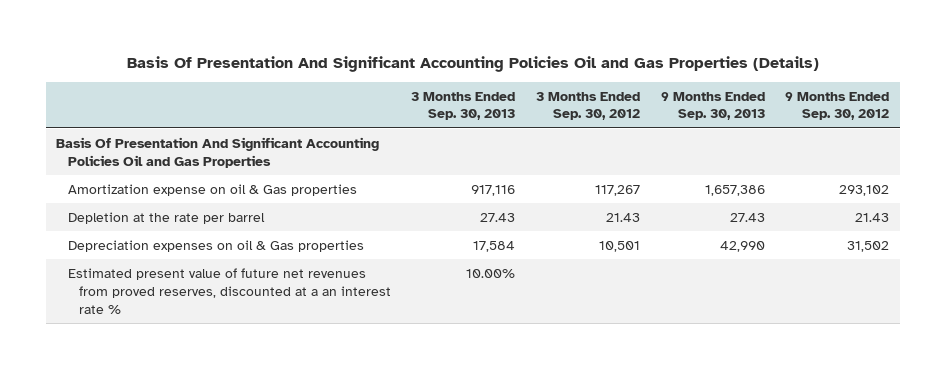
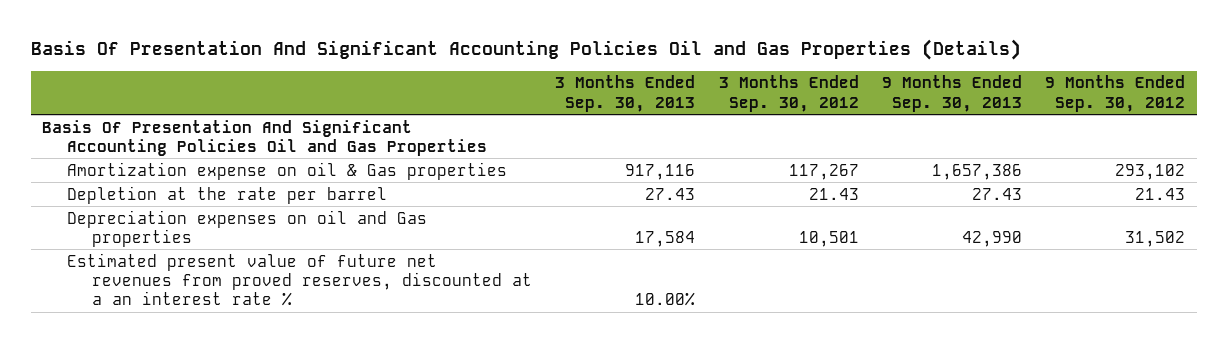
- Depreciation expenses on oil & Gas properties | 17,584 | 10,501 | 42,990 | 31,502
+ Depreciation expenses on oil and Gas properties | 17,584 | 10,501 | 42,990 | 31,502

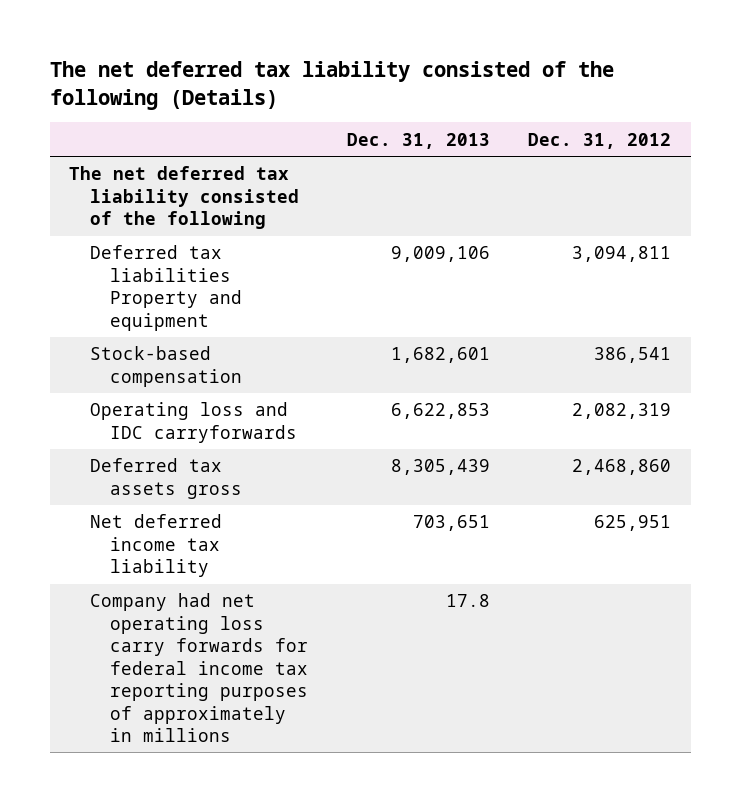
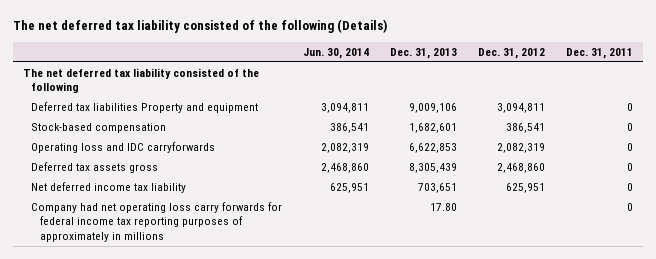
- | Dec. 31, 2013 | Dec. 31, 2012
+ | Jun. 30, 2014 | Dec. 31, 2013 | Dec. 31, 2012 | Dec. 31, 2011
- Company had net operating loss carry forwards for federal income tax reporting purposes of approximately in millions | 17.8 |
+ Company had net operating loss carry forwards for federal income tax reporting purposes of approximately in millions | | 17.80 | | 0

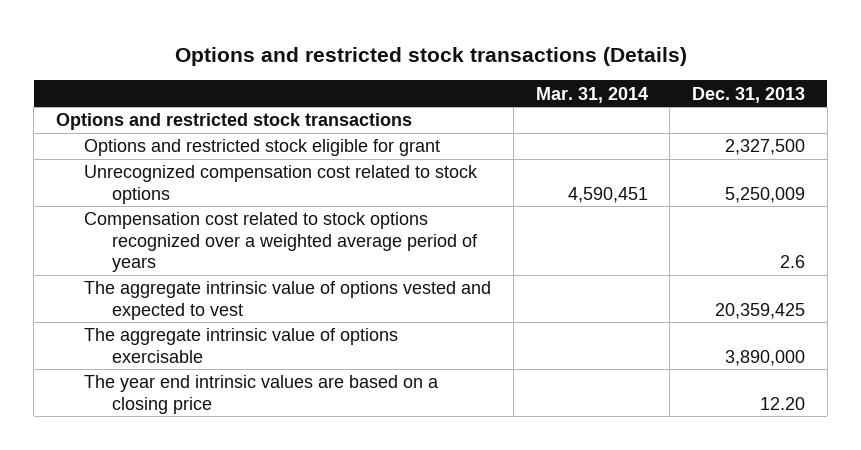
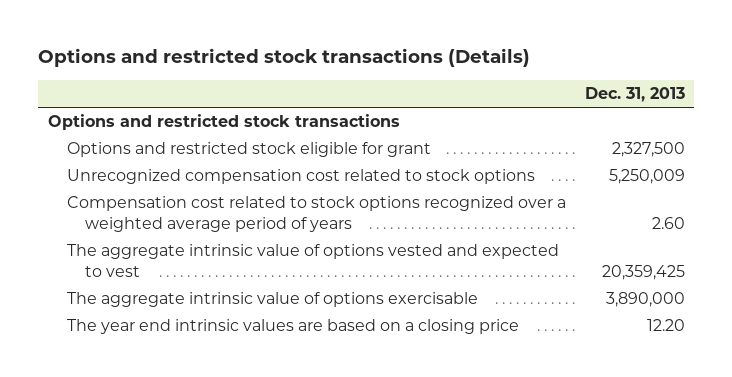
- | Mar. 31, 2014 | Dec. 31, 2013
+ | Dec. 31, 2013
- Compensation cost related to stock options recognized over a weighted average period of years | | 2.6
+ Compensation cost related to stock options recognized over a weighted average period of years | 2.60

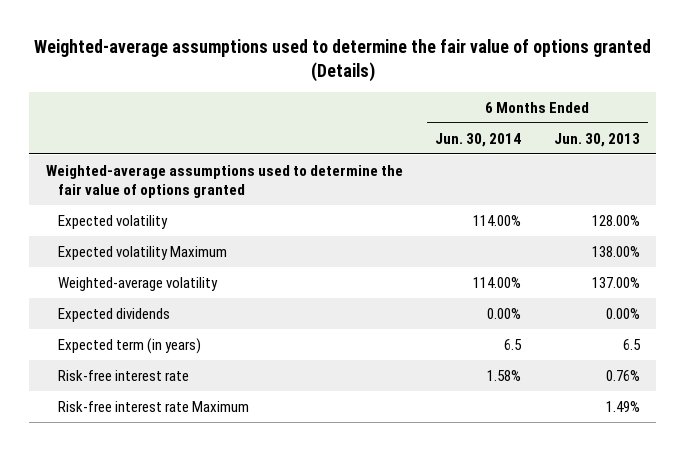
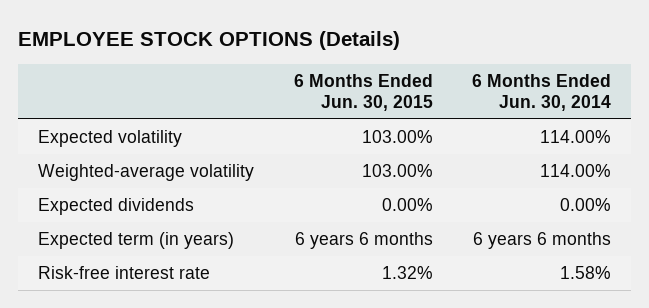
- Weighted-average assumptions used to determine the fair value of options granted (Details)
+ EMPLOYEE STOCK OPTIONS (Details)
- | 6 Months Ended Jun. 30, 2014 | 6 Months Ended Jun. 30, 2013
+ | 6 Months Ended Jun. 30, 2015 | 6 Months Ended Jun. 30, 2014
- Weighted-average assumptions used to determine the fair value of options granted
- Expected volatility Maximum | | 138.00%
- Expected term (in years) | 6.5 | 6.5
+ Expected term (in years) | 6 years 6 months | 6 years 6 months
- Risk-free interest rate Maximum | | 1.49%

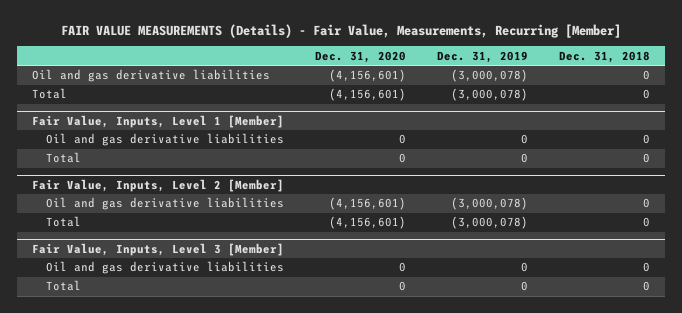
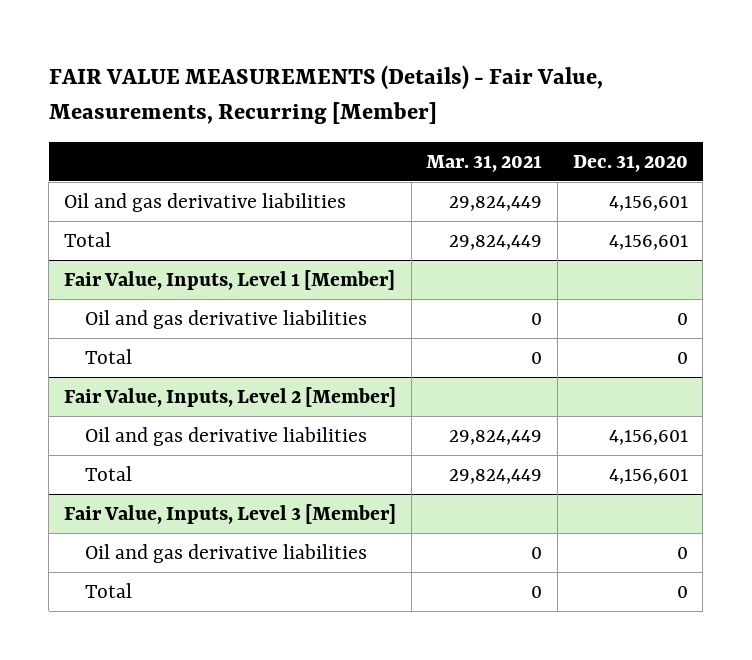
- | Dec. 31, 2020 | Dec. 31, 2019 | Dec. 31, 2018
+ | Mar. 31, 2021 | Dec. 31, 2020
- Oil and gas derivative liabilities | (4,156,601) | (3,000,078) | 0
- Total | (4,156,601) | (3,000,078) | 0
+ Oil and gas derivative liabilities | 29,824,449 | 4,156,601
+ Total | 29,824,449 | 4,156,601
@ Fair Value, Inputs, Level 2 [Member]
- Oil and gas derivative liabilities | (4,156,601) | (3,000,078) | 0
- Total | (4,156,601) | (3,000,078) | 0
+ Oil and gas derivative liabilities | 29,824,449 | 4,156,601
+ Total | 29,824,449 | 4,156,601

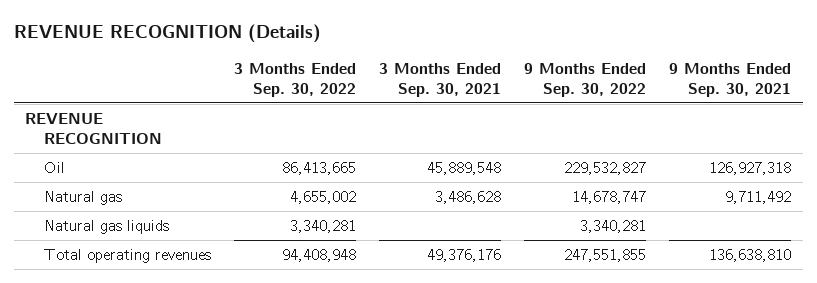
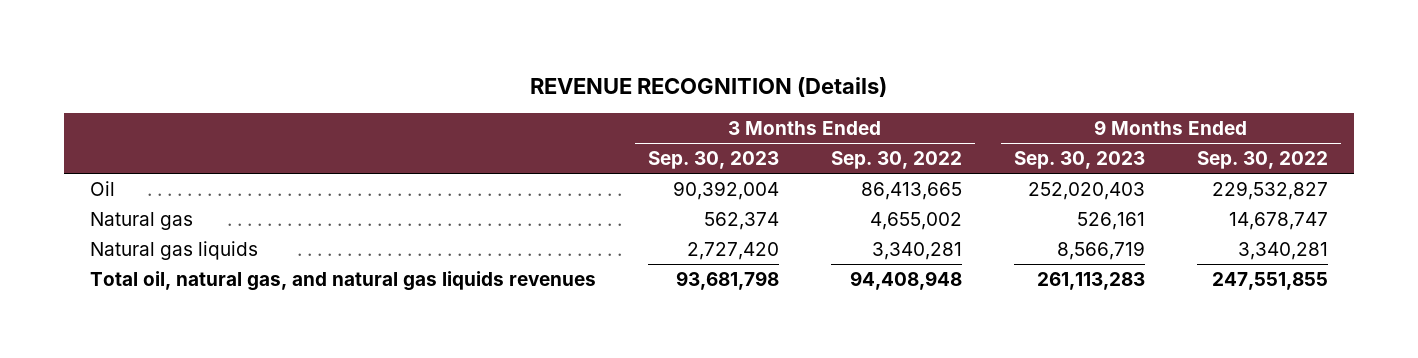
- | 3 Months Ended Sep. 30, 2022 | 3 Months Ended Sep. 30, 2021 | 9 Months Ended Sep. 30, 2022 | 9 Months Ended Sep. 30, 2021
+ | 3 Months Ended Sep. 30, 2023 | 3 Months Ended Sep. 30, 2022 | 9 Months Ended Sep. 30, 2023 | 9 Months Ended Sep. 30, 2022
- REVENUE RECOGNITION
- Total operating revenues | 94,408,948 | 49,376,176 | 247,551,855 | 136,638,810
+ Total oil, natural gas, and natural gas liquids revenues | 93,681,798 | 94,408,948 | 261,113,283 | 247,551,855

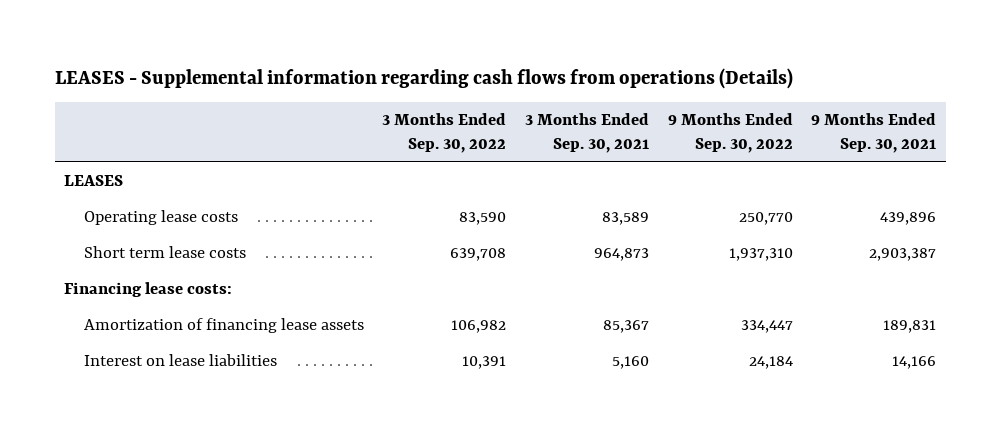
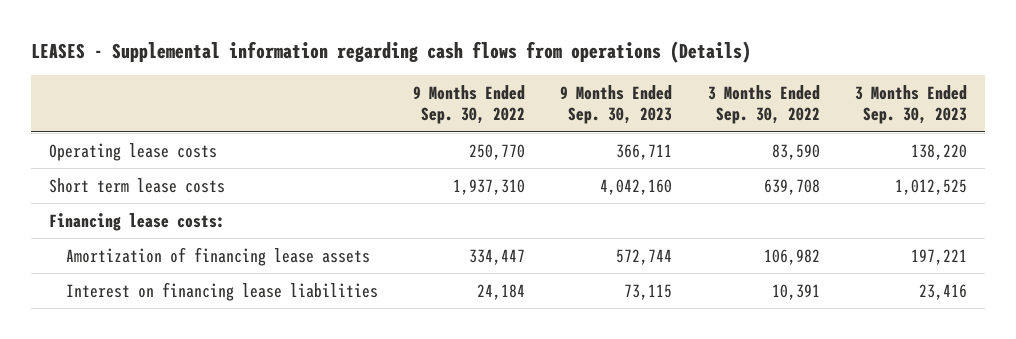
- | 3 Months Ended Sep. 30, 2022 | 3 Months Ended Sep. 30, 2021 | 9 Months Ended Sep. 30, 2022 | 9 Months Ended Sep. 30, 2021
+ | 9 Months Ended Sep. 30, 2022 | 9 Months Ended Sep. 30, 2023 | 3 Months Ended Sep. 30, 2022 | 3 Months Ended Sep. 30, 2023
- LEASES
- Interest on lease liabilities | 10,391 | 5,160 | 24,184 | 14,166
+ Interest on financing lease liabilities | 24,184 | 73,115 | 10,391 | 23,416

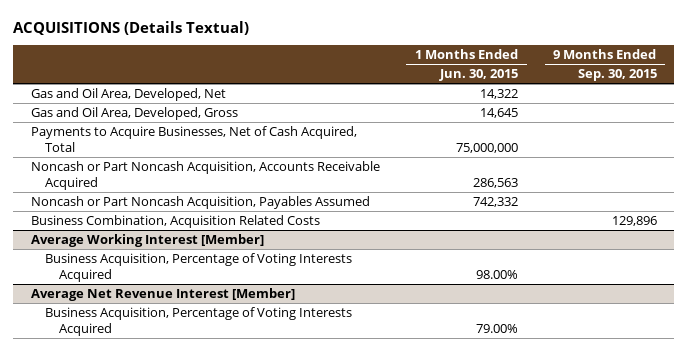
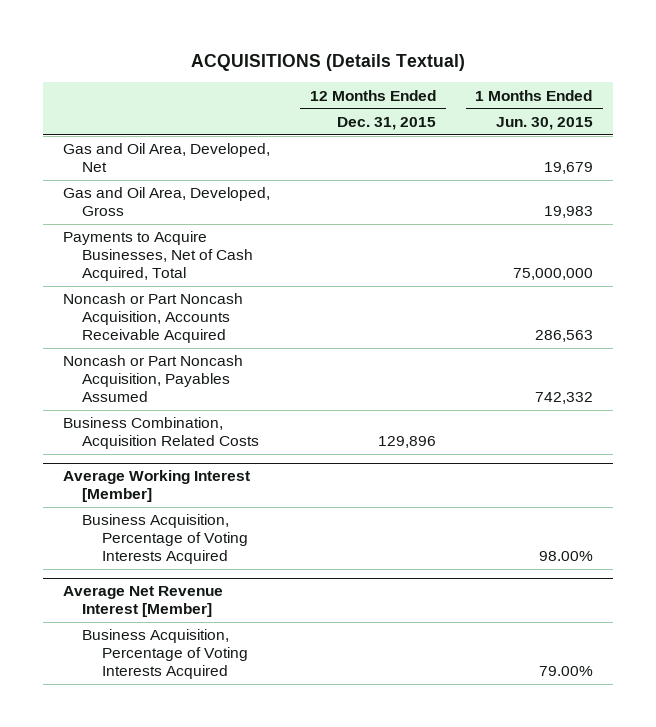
- | 1 Months Ended Jun. 30, 2015 | 9 Months Ended Sep. 30, 2015
+ | 12 Months Ended Dec. 31, 2015 | 1 Months Ended Jun. 30, 2015
- Gas and Oil Area, Developed, Net | 14,322 |
- Gas and Oil Area, Developed, Gross | 14,645 |
+ Gas and Oil Area, Developed, Net | | 19,679
+ Gas and Oil Area, Developed, Gross | | 19,983

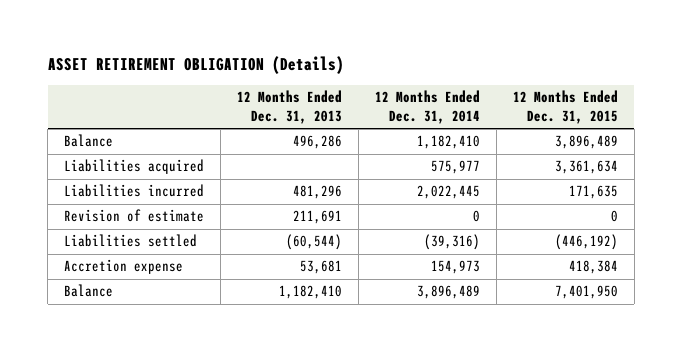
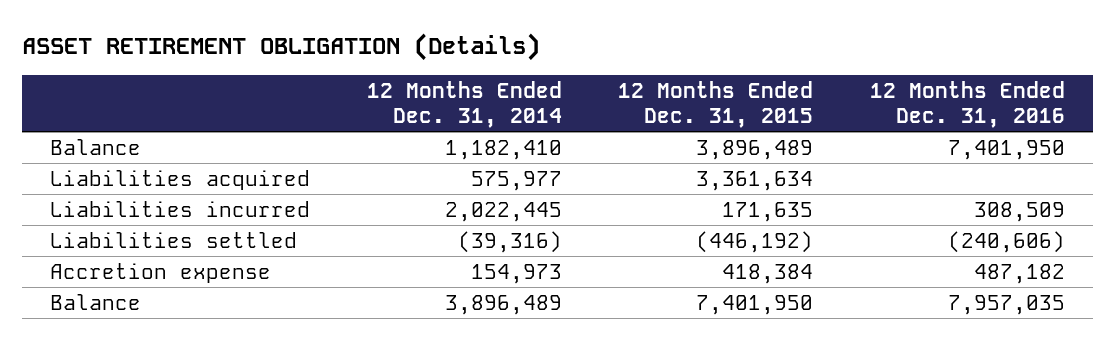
- | 12 Months Ended Dec. 31, 2013 | 12 Months Ended Dec. 31, 2014 | 12 Months Ended Dec. 31, 2015
+ | 12 Months Ended Dec. 31, 2014 | 12 Months Ended Dec. 31, 2015 | 12 Months Ended Dec. 31, 2016
- Revision of estimate | 211,691 | 0 | 0

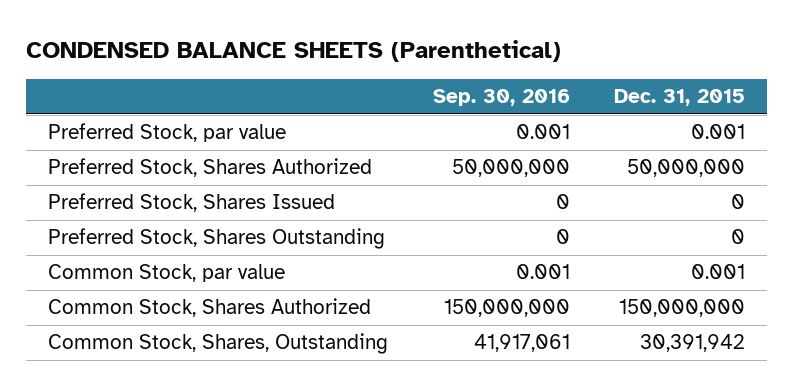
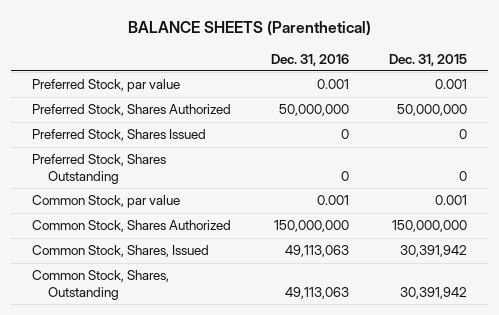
- CONDENSED BALANCE SHEETS (Parenthetical)
+ BALANCE SHEETS (Parenthetical)
- | Sep. 30, 2016 | Dec. 31, 2015
+ | Dec. 31, 2016 | Dec. 31, 2015
+ Common Stock, Shares, Issued | 49,113,063 | 30,391,942

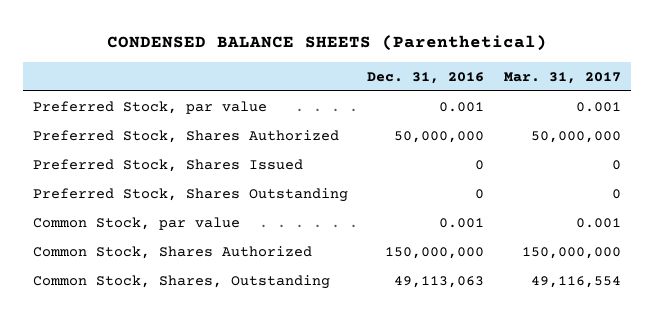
- BALANCE SHEETS (Parenthetical)
+ CONDENSED BALANCE SHEETS (Parenthetical)
- | Dec. 31, 2016 | Dec. 31, 2015
+ | Dec. 31, 2016 | Mar. 31, 2017
- Common Stock, Shares, Issued | 49,113,063 | 30,391,942

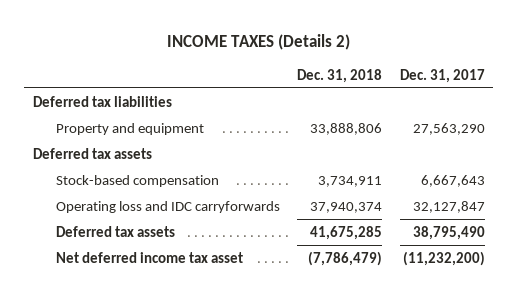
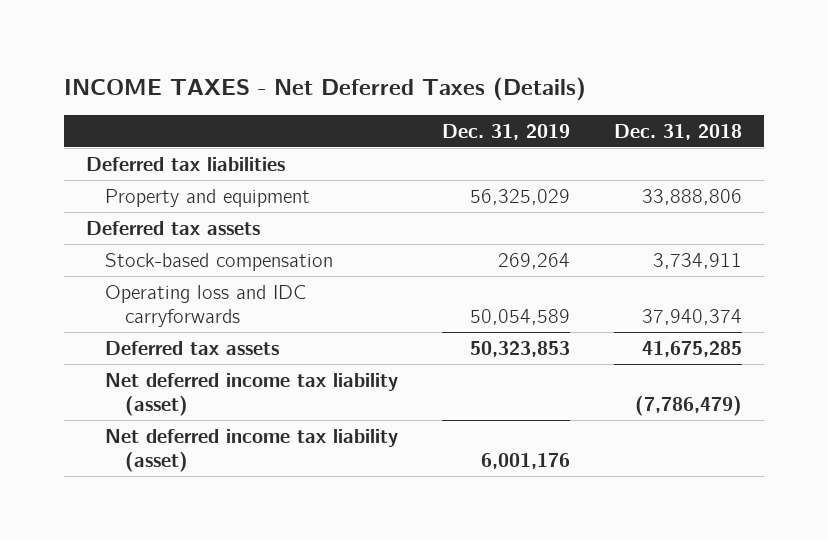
- INCOME TAXES (Details 2)
+ INCOME TAXES - Net Deferred Taxes (Details)
- | Dec. 31, 2018 | Dec. 31, 2017
+ | Dec. 31, 2019 | Dec. 31, 2018
- Net deferred income tax asset | (7,786,479) | (11,232,200)
+ Net deferred income tax liability (asset) | | (7,786,479)
+ Net deferred income tax liability (asset) | 6,001,176 |

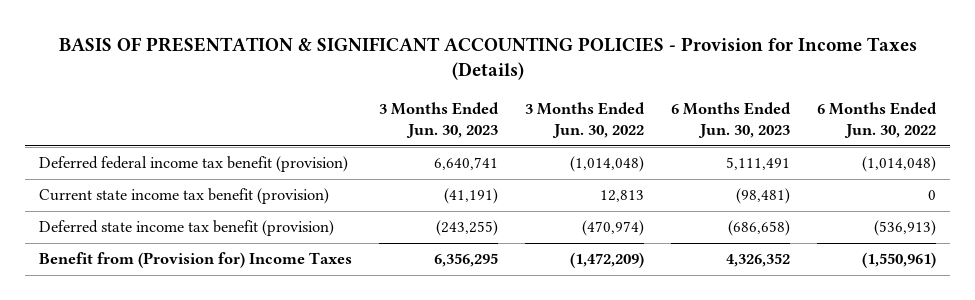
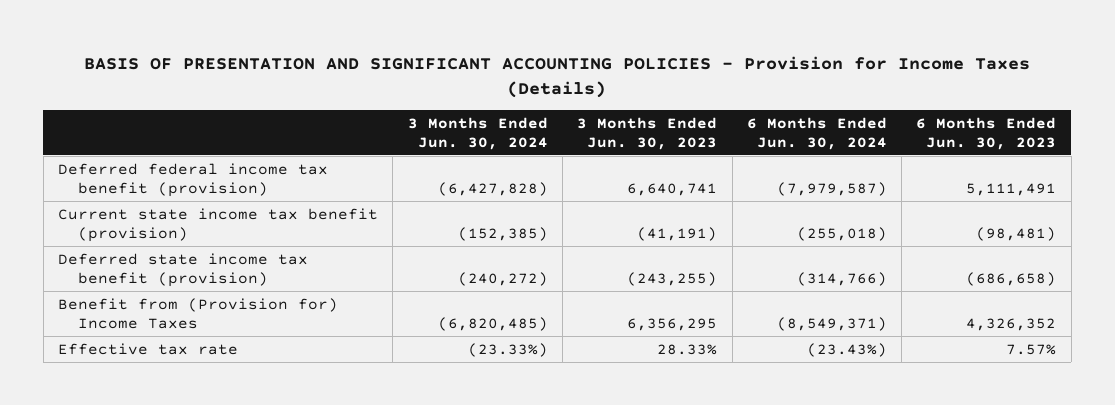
- BASIS OF PRESENTATION & SIGNIFICANT ACCOUNTING POLICIES - Provision for Income Taxes (Details)
+ BASIS OF PRESENTATION AND SIGNIFICANT ACCOUNTING POLICIES - Provision for Income Taxes (Details)
- | 3 Months Ended Jun. 30, 2023 | 3 Months Ended Jun. 30, 2022 | 6 Months Ended Jun. 30, 2023 | 6 Months Ended Jun. 30, 2022
+ | 3 Months Ended Jun. 30, 2024 | 3 Months Ended Jun. 30, 2023 | 6 Months Ended Jun. 30, 2024 | 6 Months Ended Jun. 30, 2023
+ Effective tax rate | (23.33%) | 28.33% | (23.43%) | 7.57%

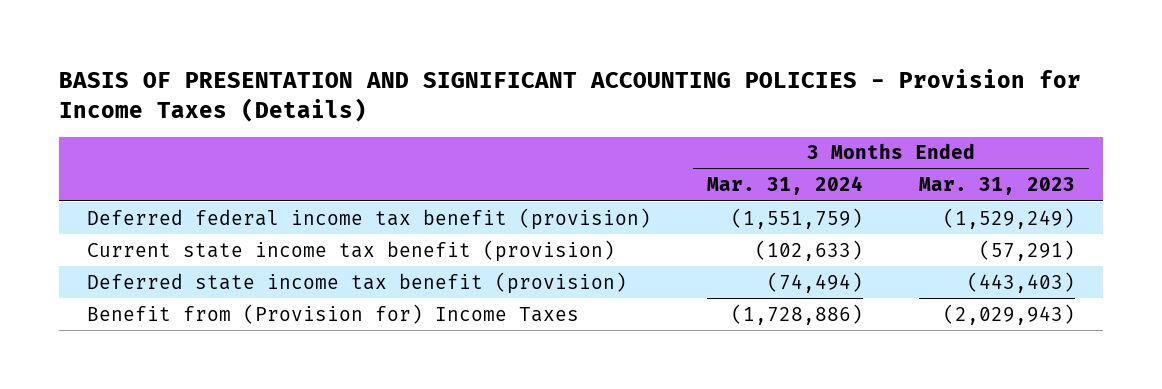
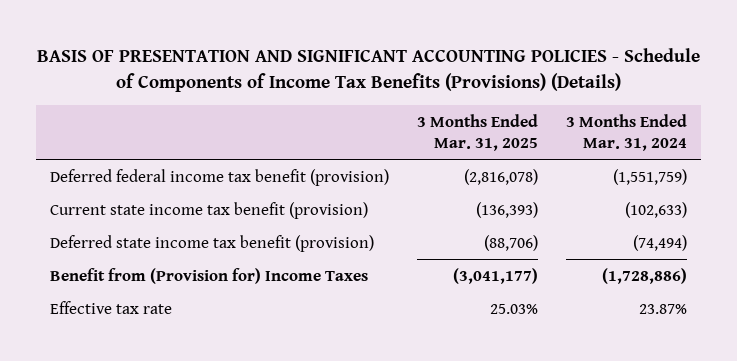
- BASIS OF PRESENTATION AND SIGNIFICANT ACCOUNTING POLICIES - Provision for Income Taxes (Details)
+ BASIS OF PRESENTATION AND SIGNIFICANT ACCOUNTING POLICIES - Schedule of Components of Income Tax Benefits (Provisions) (Details)
- | 3 Months Ended Mar. 31, 2024 | 3 Months Ended Mar. 31, 2023
+ | 3 Months Ended Mar. 31, 2025 | 3 Months Ended Mar. 31, 2024
+ Effective tax rate | 25.03% | 23.87%

